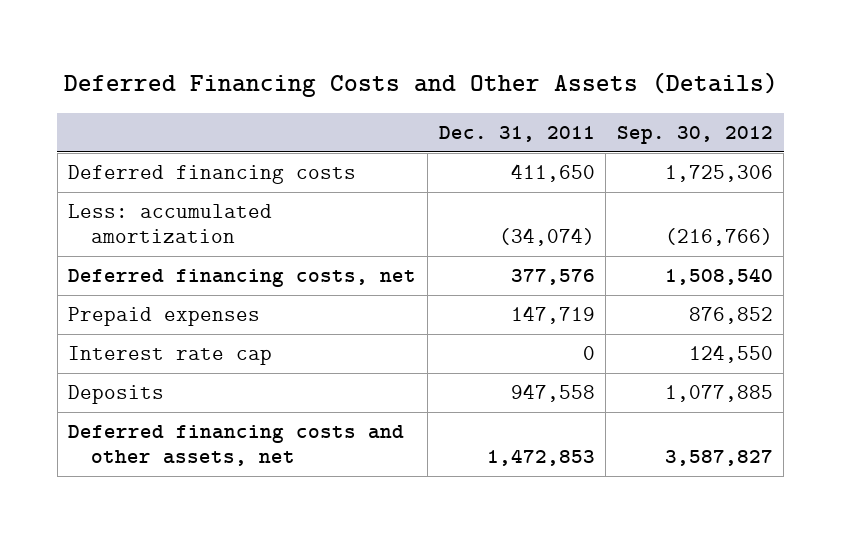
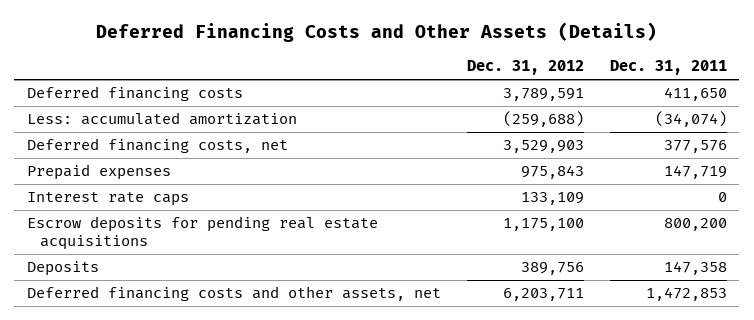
- | Dec. 31, 2011 | Sep. 30, 2012
+ | Dec. 31, 2012 | Dec. 31, 2011
- Interest rate cap | 0 | 124,550
- Deposits | 947,558 | 1,077,885
+ Interest rate caps | 133,109 | 0
+ Escrow deposits for pending real estate acquisitions | 1,175,100 | 800,200
+ Deposits | 389,756 | 147,358

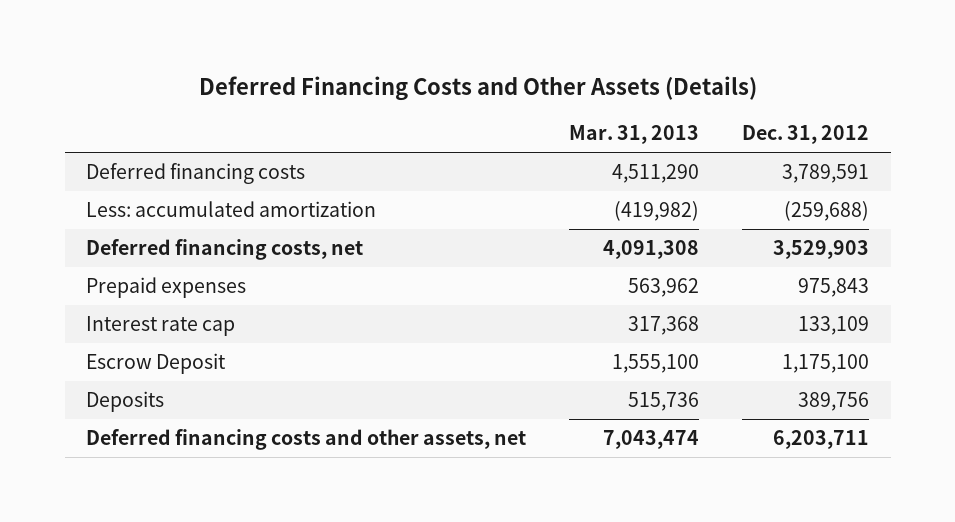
- | Dec. 31, 2012 | Dec. 31, 2011
+ | Mar. 31, 2013 | Dec. 31, 2012
- Interest rate caps | 133,109 | 0
- Escrow deposits for pending real estate acquisitions | 1,175,100 | 800,200
+ Interest rate cap | 317,368 | 133,109
+ Escrow Deposit | 1,555,100 | 1,175,100

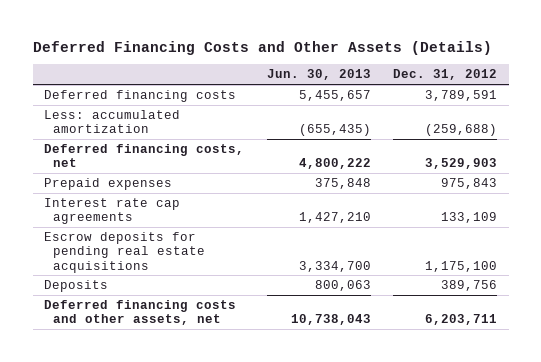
- | Mar. 31, 2013 | Dec. 31, 2012
+ | Jun. 30, 2013 | Dec. 31, 2012
- Interest rate cap | 317,368 | 133,109
- Escrow Deposit | 1,555,100 | 1,175,100
+ Interest rate cap agreements | 1,427,210 | 133,109
+ Escrow deposits for pending real estate acquisitions | 3,334,700 | 1,175,100

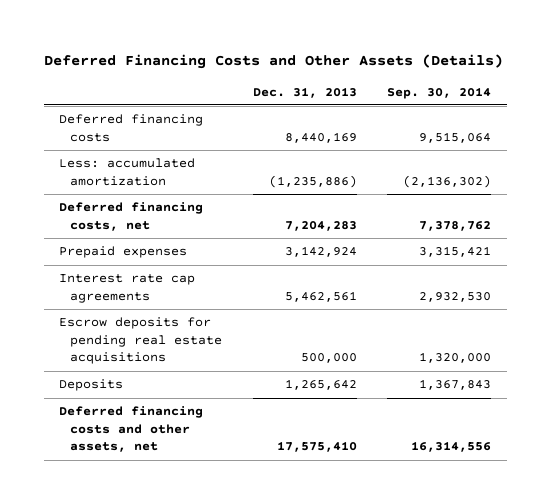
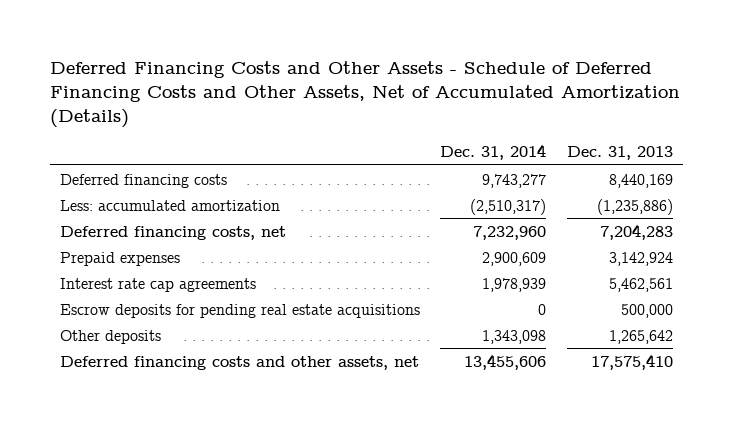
- Deferred Financing Costs and Other Assets (Details)
+ Deferred Financing Costs and Other Assets - Schedule of Deferred Financing Costs and Other Assets, Net of Accumulated Amortization (Details)
- | Dec. 31, 2013 | Sep. 30, 2014
+ | Dec. 31, 2014 | Dec. 31, 2013
- Deposits | 1,265,642 | 1,367,843
+ Other deposits | 1,343,098 | 1,265,642

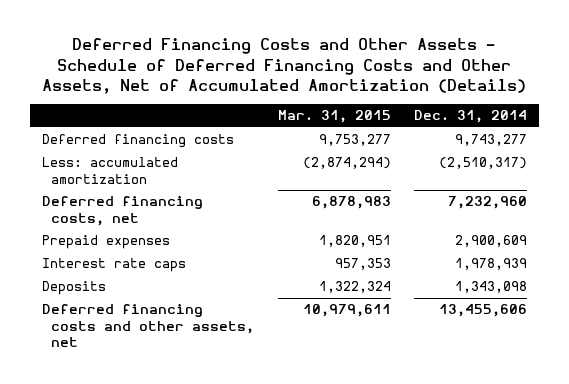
- | Dec. 31, 2014 | Dec. 31, 2013
+ | Mar. 31, 2015 | Dec. 31, 2014
- Interest rate cap agreements | 1,978,939 | 5,462,561
- Escrow deposits for pending real estate acquisitions | 0 | 500,000
- Other deposits | 1,343,098 | 1,265,642
+ Interest rate caps | 957,353 | 1,978,939
+ Deposits | 1,322,324 | 1,343,098

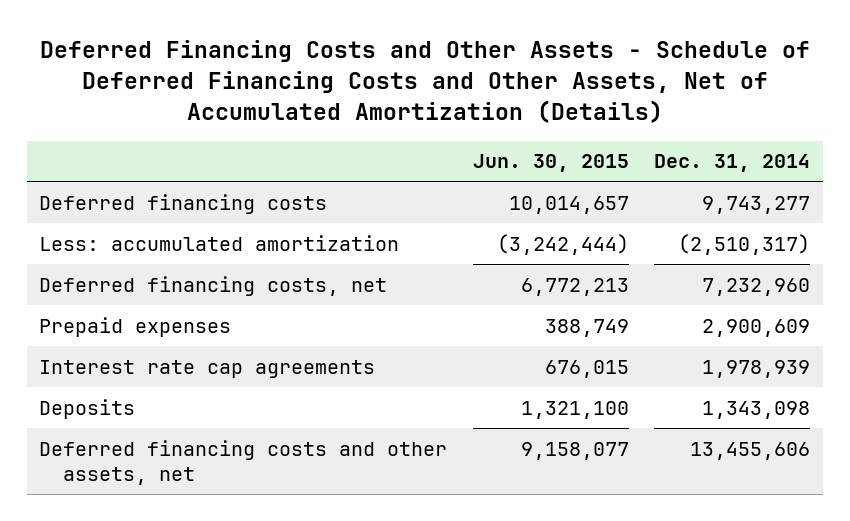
- | Mar. 31, 2015 | Dec. 31, 2014
+ | Jun. 30, 2015 | Dec. 31, 2014
- Interest rate caps | 957,353 | 1,978,939
+ Interest rate cap agreements | 676,015 | 1,978,939

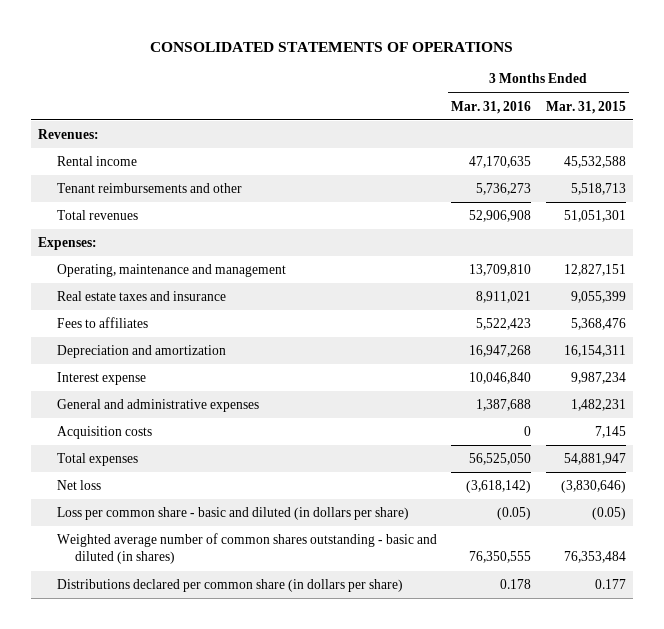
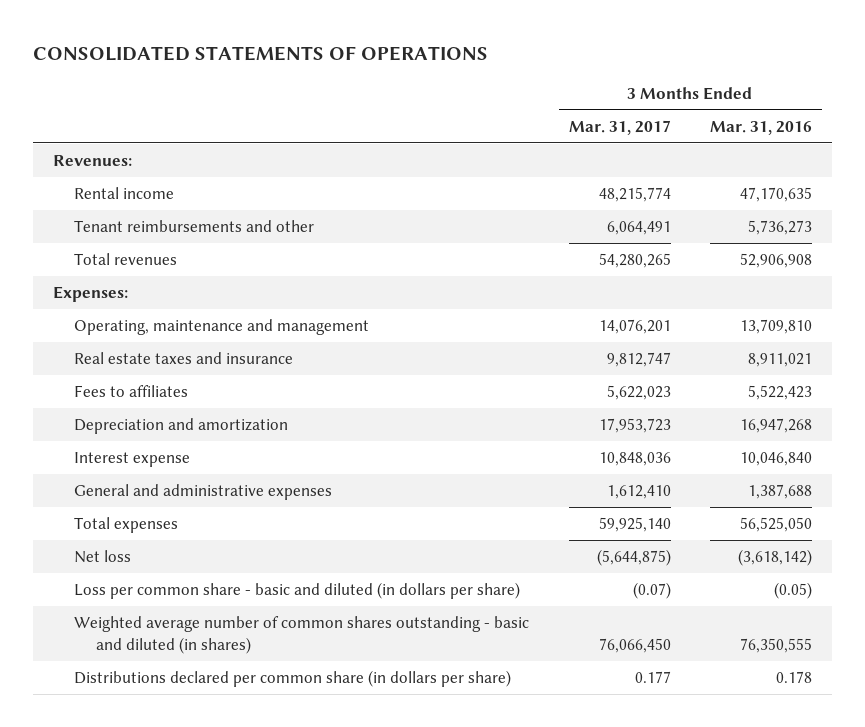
- | 3 Months Ended Mar. 31, 2016 | 3 Months Ended Mar. 31, 2015
+ | 3 Months Ended Mar. 31, 2017 | 3 Months Ended Mar. 31, 2016
- Acquisition costs | 0 | 7,145

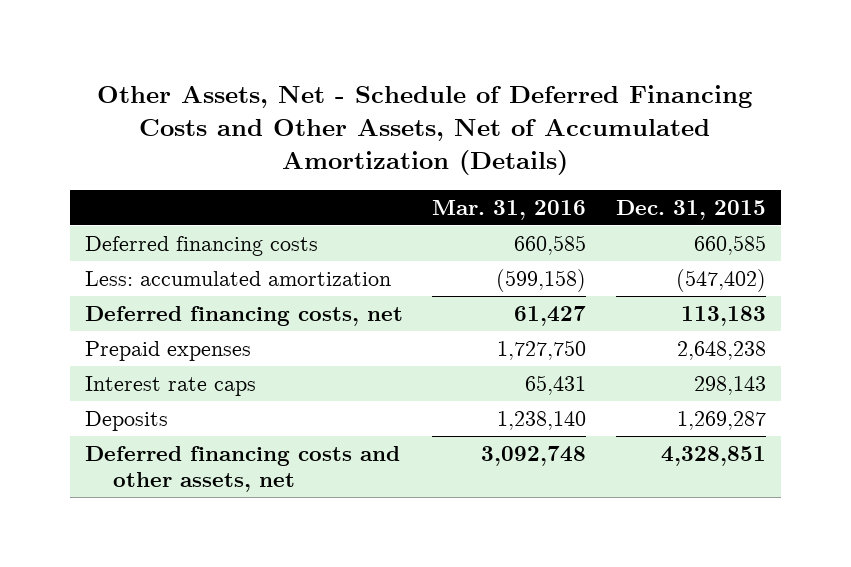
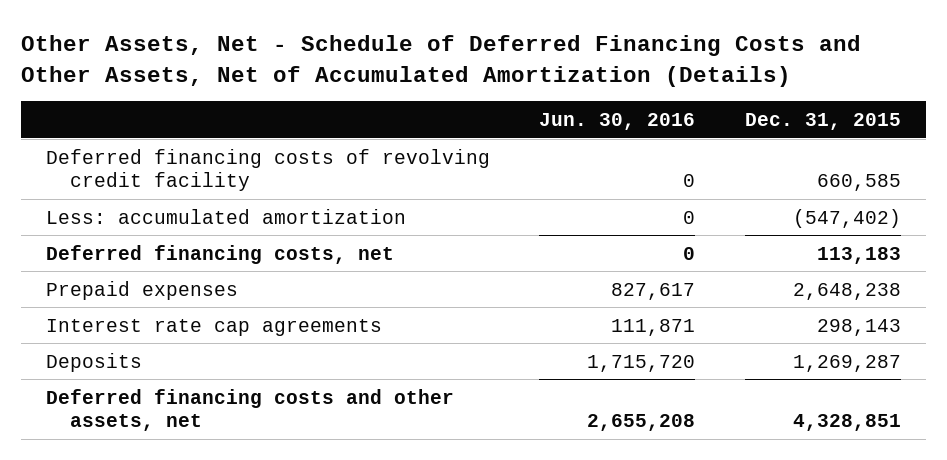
- | Mar. 31, 2016 | Dec. 31, 2015
+ | Jun. 30, 2016 | Dec. 31, 2015
- Deferred financing costs | 660,585 | 660,585
+ Deferred financing costs of revolving credit facility | 0 | 660,585
- Interest rate caps | 65,431 | 298,143
+ Interest rate cap agreements | 111,871 | 298,143

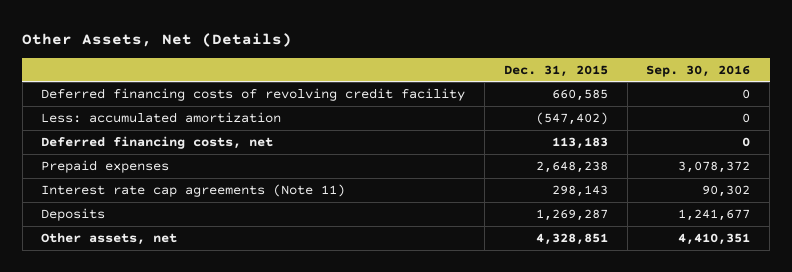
- Other Assets, Net - Schedule of Deferred Financing Costs and Other Assets, Net of Accumulated Amortization (Details)
+ Other Assets, Net (Details)
- | Jun. 30, 2016 | Dec. 31, 2015
+ | Dec. 31, 2015 | Sep. 30, 2016
- Interest rate cap agreements | 111,871 | 298,143
+ Interest rate cap agreements (Note 11) | 298,143 | 90,302
- Deferred financing costs and other assets, net | 2,655,208 | 4,328,851
+ Other assets, net | 4,328,851 | 4,410,351

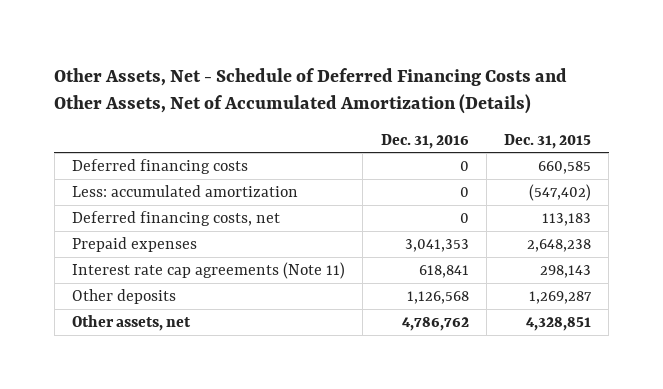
- Other Assets, Net (Details)
+ Other Assets, Net - Schedule of Deferred Financing Costs and Other Assets, Net of Accumulated Amortization (Details)
- | Dec. 31, 2015 | Sep. 30, 2016
+ | Dec. 31, 2016 | Dec. 31, 2015
- Deferred financing costs of revolving credit facility | 660,585 | 0
+ Deferred financing costs | 0 | 660,585
- Deposits | 1,269,287 | 1,241,677
+ Other deposits | 1,126,568 | 1,269,287

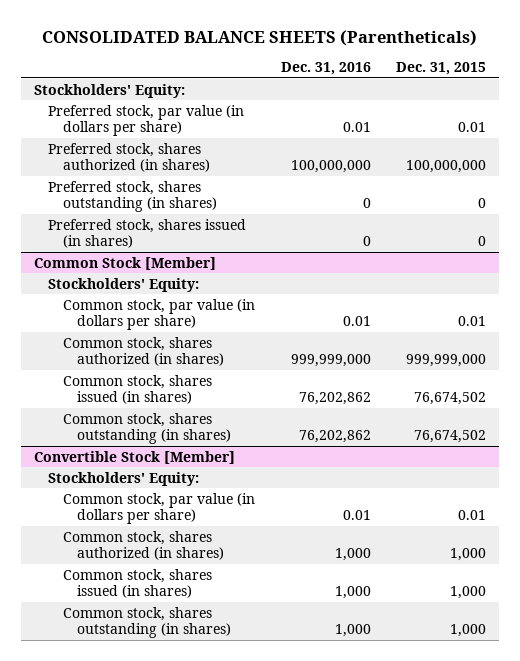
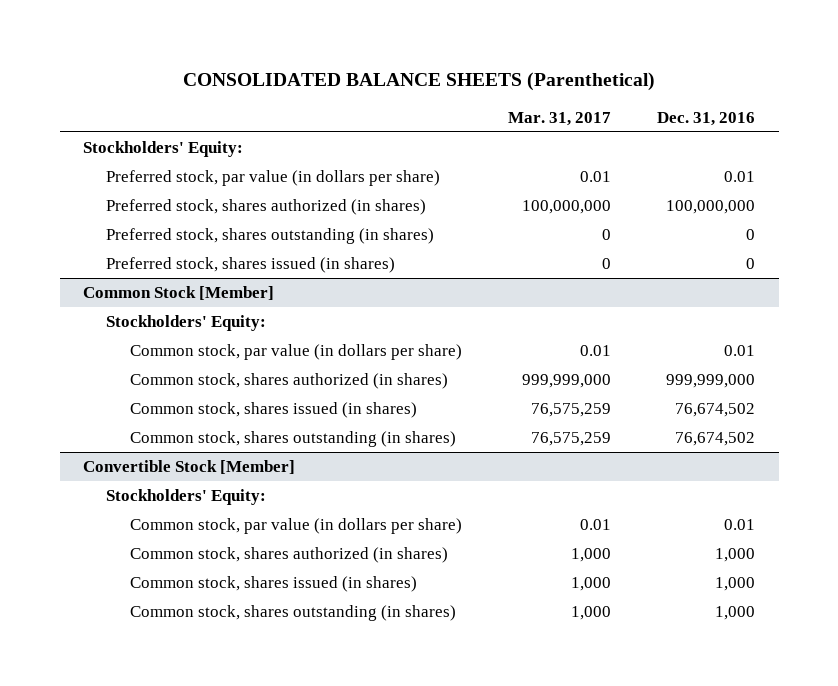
- CONSOLIDATED BALANCE SHEETS (Parentheticals)
+ CONSOLIDATED BALANCE SHEETS (Parenthetical)
- | Dec. 31, 2016 | Dec. 31, 2015
+ | Mar. 31, 2017 | Dec. 31, 2016
@ Common Stock [Member]
- Common stock, shares issued (in shares) | 76,202,862 | 76,674,502
- Common stock, shares outstanding (in shares) | 76,202,862 | 76,674,502
+ Common stock, shares issued (in shares) | 76,575,259 | 76,674,502
+ Common stock, shares outstanding (in shares) | 76,575,259 | 76,674,502

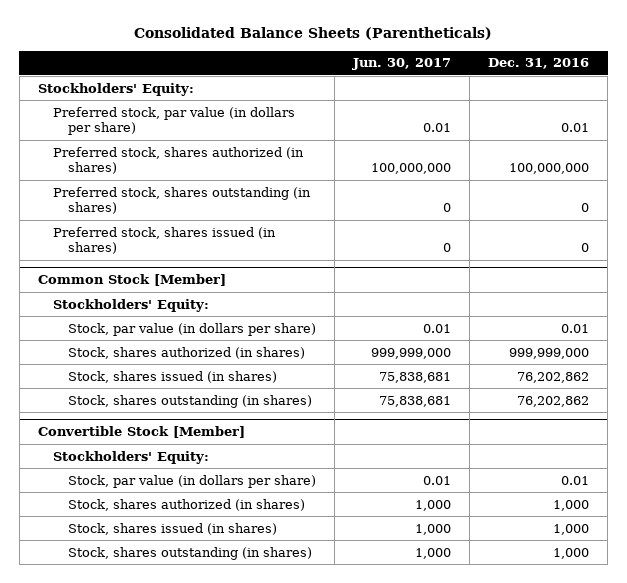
- CONSOLIDATED BALANCE SHEETS (Parenthetical)
+ Consolidated Balance Sheets (Parentheticals)
- | Mar. 31, 2017 | Dec. 31, 2016
+ | Jun. 30, 2017 | Dec. 31, 2016
@ Common Stock [Member]
- Common stock, par value (in dollars per share) | 0.01 | 0.01
- Common stock, shares authorized (in shares) | 999,999,000 | 999,999,000
- Common stock, shares issued (in shares) | 76,575,259 | 76,674,502
- Common stock, shares outstanding (in shares) | 76,575,259 | 76,674,502
+ Stock, par value (in dollars per share) | 0.01 | 0.01
+ Stock, shares authorized (in shares) | 999,999,000 | 999,999,000
+ Stock, shares issued (in shares) | 75,838,681 | 76,202,862
+ Stock, shares outstanding (in shares) | 75,838,681 | 76,202,862
@ Convertible Stock [Member]
- Common stock, par value (in dollars per share) | 0.01 | 0.01
- Common stock, shares authorized (in shares) | 1,000 | 1,000
- Common stock, shares issued (in shares) | 1,000 | 1,000
- Common stock, shares outstanding (in shares) | 1,000 | 1,000
+ Stock, par value (in dollars per share) | 0.01 | 0.01
+ Stock, shares authorized (in shares) | 1,000 | 1,000
+ Stock, shares issued (in shares) | 1,000 | 1,000
+ Stock, shares outstanding (in shares) | 1,000 | 1,000

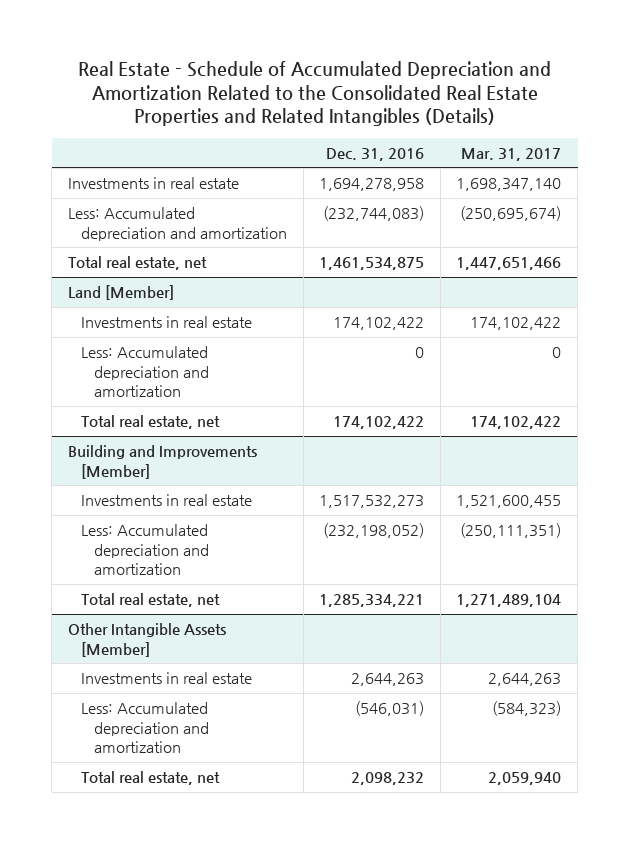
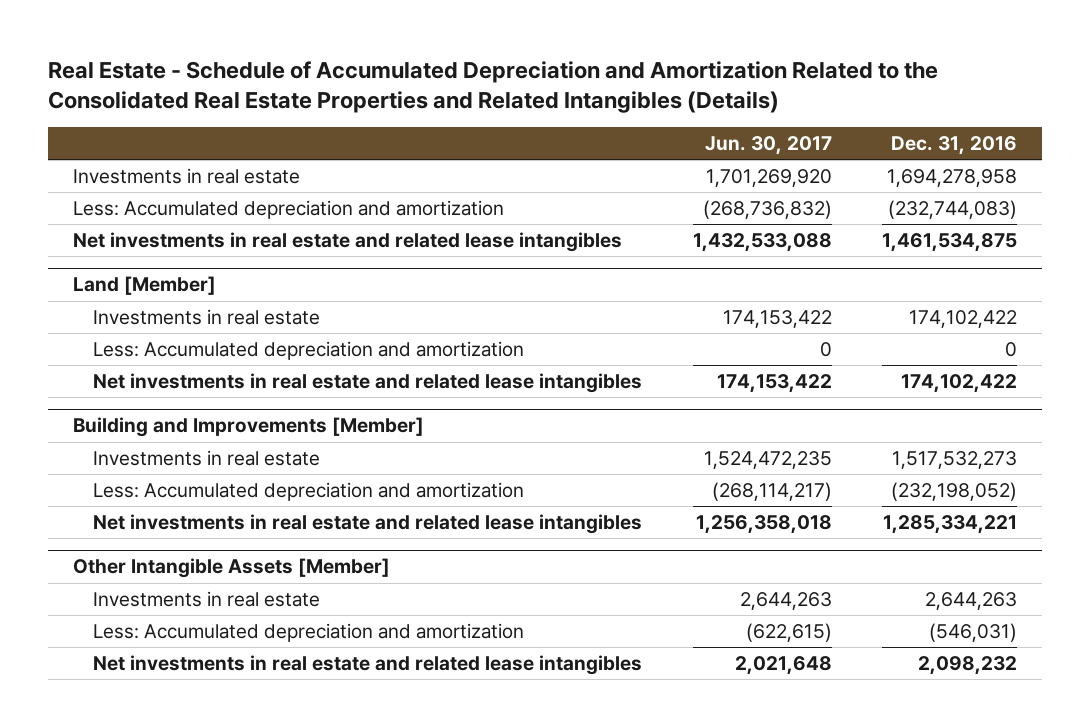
- | Dec. 31, 2016 | Mar. 31, 2017
+ | Jun. 30, 2017 | Dec. 31, 2016
- Total real estate, net | 1,461,534,875 | 1,447,651,466
+ Net investments in real estate and related lease intangibles | 1,432,533,088 | 1,461,534,875
@ Land [Member]
- Total real estate, net | 174,102,422 | 174,102,422
+ Net investments in real estate and related lease intangibles | 174,153,422 | 174,102,422
@ Building and Improvements [Member]
- Total real estate, net | 1,285,334,221 | 1,271,489,104
+ Net investments in real estate and related lease intangibles | 1,256,358,018 | 1,285,334,221
@ Other Intangible Assets [Member]
- Total real estate, net | 2,098,232 | 2,059,940
+ Net investments in real estate and related lease intangibles | 2,021,648 | 2,098,232

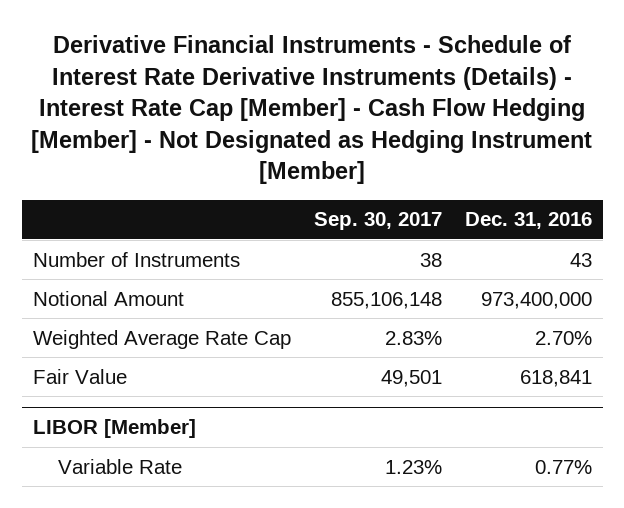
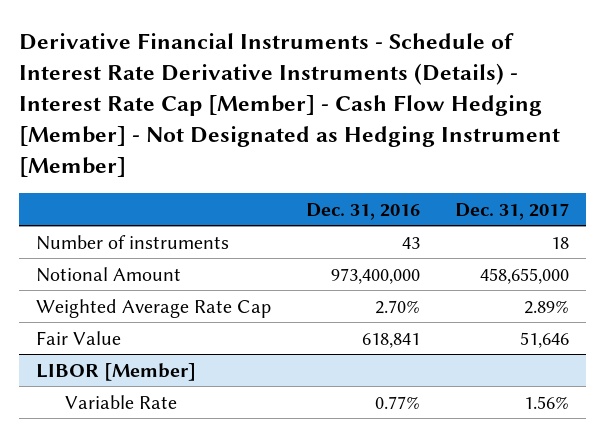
- | Sep. 30, 2017 | Dec. 31, 2016
+ | Dec. 31, 2016 | Dec. 31, 2017
- Number of Instruments | 38 | 43
+ Number of instruments | 43 | 18

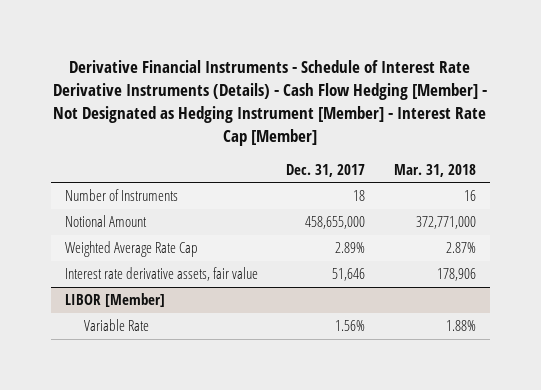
- Derivative Financial Instruments - Schedule of Interest Rate Derivative Instruments (Details) - Interest Rate Cap [Member] - Cash Flow Hedging [Member] - Not Designated as Hedging Instrument [Member]
+ Derivative Financial Instruments - Schedule of Interest Rate Derivative Instruments (Details) - Cash Flow Hedging [Member] - Not Designated as Hedging Instrument [Member] - Interest Rate Cap [Member]
- | Dec. 31, 2016 | Dec. 31, 2017
+ | Dec. 31, 2017 | Mar. 31, 2018
- Number of instruments | 43 | 18
+ Number of Instruments | 18 | 16
- Fair Value | 618,841 | 51,646
+ Interest rate derivative assets, fair value | 51,646 | 178,906

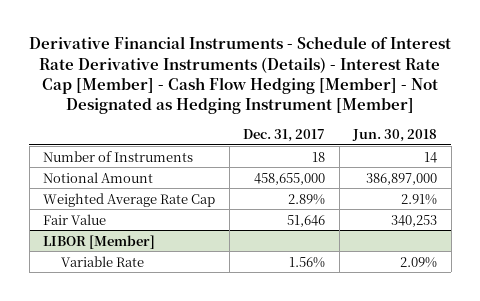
- Derivative Financial Instruments - Schedule of Interest Rate Derivative Instruments (Details) - Cash Flow Hedging [Member] - Not Designated as Hedging Instrument [Member] - Interest Rate Cap [Member]
+ Derivative Financial Instruments - Schedule of Interest Rate Derivative Instruments (Details) - Interest Rate Cap [Member] - Cash Flow Hedging [Member] - Not Designated as Hedging Instrument [Member]
- | Dec. 31, 2017 | Mar. 31, 2018
+ | Dec. 31, 2017 | Jun. 30, 2018
- Interest rate derivative assets, fair value | 51,646 | 178,906
+ Fair Value | 51,646 | 340,253

